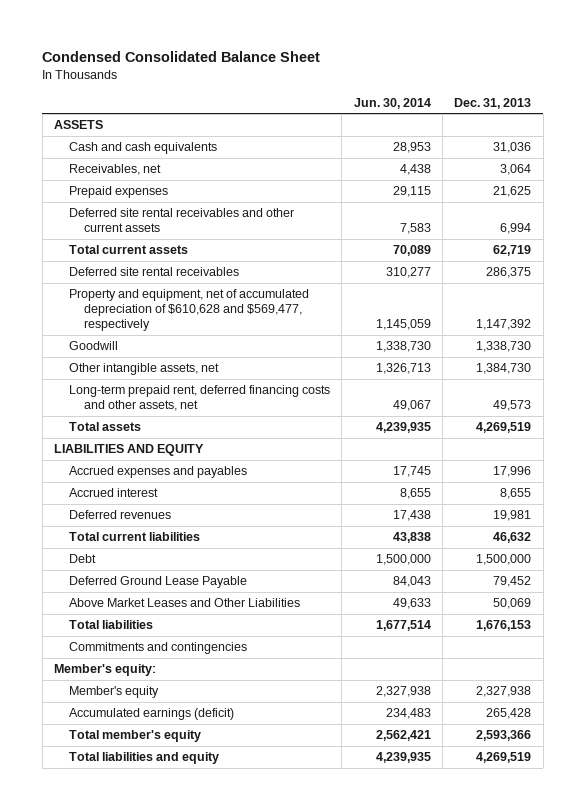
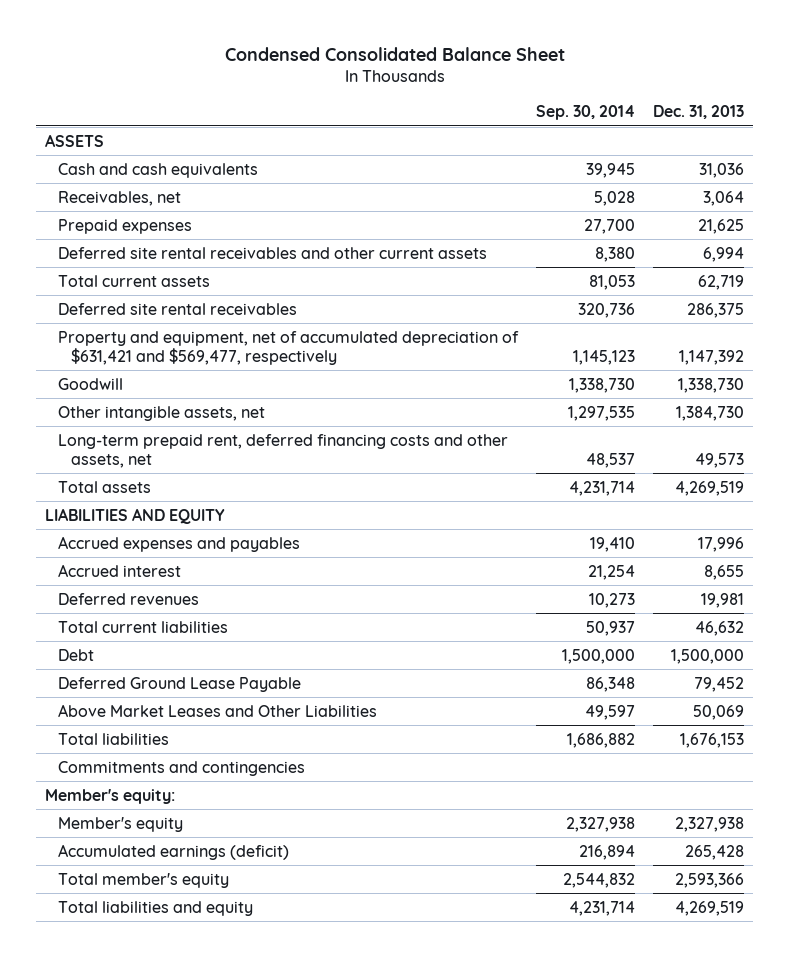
- | Jun. 30, 2014 | Dec. 31, 2013
+ | Sep. 30, 2014 | Dec. 31, 2013
- Property and equipment, net of accumulated depreciation of $610,628 and $569,477, respectively | 1,145,059 | 1,147,392
+ Property and equipment, net of accumulated depreciation of $631,421 and $569,477, respectively | 1,145,123 | 1,147,392

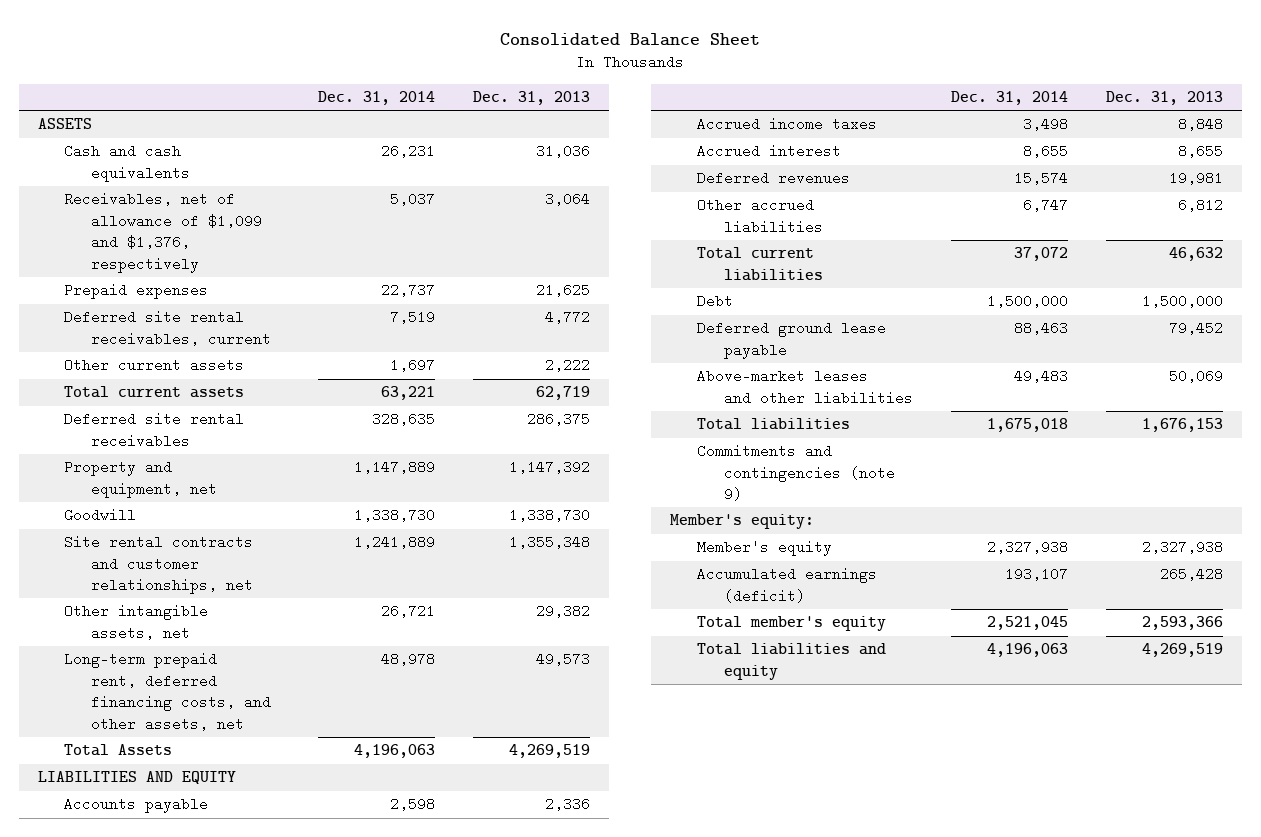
- Condensed Consolidated Balance Sheet
+ Consolidated Balance Sheet
- | Sep. 30, 2014 | Dec. 31, 2013
+ | Dec. 31, 2014 | Dec. 31, 2013
- Receivables, net | 5,028 | 3,064
+ Receivables, net of allowance of $1,099 and $1,376, respectively | 5,037 | 3,064
- Deferred site rental receivables and other current assets | 8,380 | 6,994
+ Deferred site rental receivables, current | 7,519 | 4,772
+ Other current assets | 1,697 | 2,222
- Property and equipment, net of accumulated depreciation of $631,421 and $569,477, respectively | 1,145,123 | 1,147,392
+ Property and equipment, net | 1,147,889 | 1,147,392
- Other intangible assets, net | 1,297,535 | 1,384,730
- Long-term prepaid rent, deferred financing costs and other assets, net | 48,537 | 49,573
- Total assets | 4,231,714 | 4,269,519
+ Site rental contracts and customer relationships, net | 1,241,889 | 1,355,348
+ Other intangible assets, net | 26,721 | 29,382
+ Long-term prepaid rent, deferred financing costs, and other assets, net | 48,978 | 49,573
+ Total Assets | 4,196,063 | 4,269,519
- Accrued expenses and payables | 19,410 | 17,996
+ Accounts payable | 2,598 | 2,336
+ Accrued income taxes | 3,498 | 8,848
+ Other accrued liabilities | 6,747 | 6,812
- Deferred Ground Lease Payable | 86,348 | 79,452
- Above Market Leases and Other Liabilities | 49,597 | 50,069
+ Deferred ground lease payable | 88,463 | 79,452
+ Above-market leases and other liabilities | 49,483 | 50,069
- Commitments and contingencies
+ Commitments and contingencies (note 9)

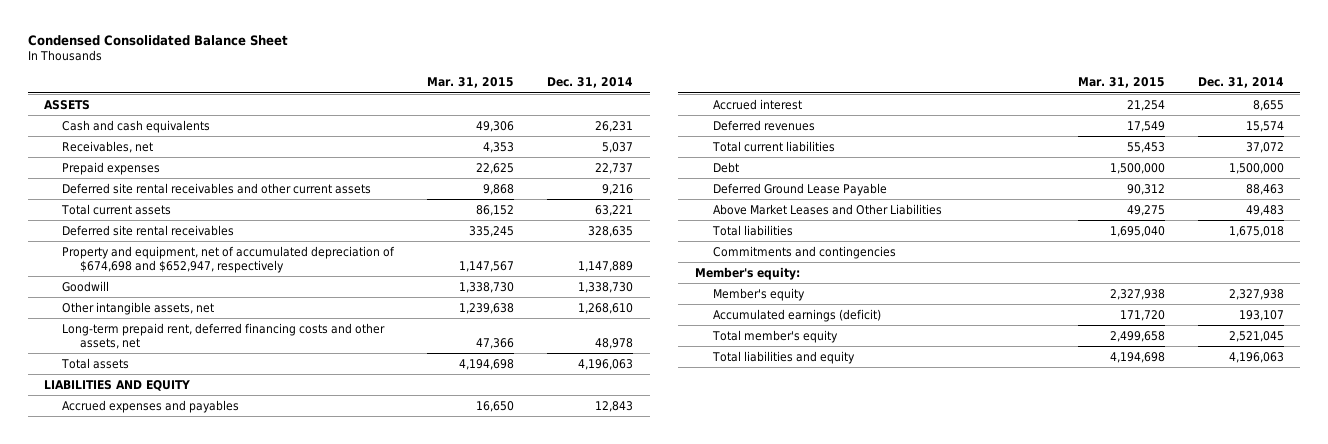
- Consolidated Balance Sheet
+ Condensed Consolidated Balance Sheet
- | Dec. 31, 2014 | Dec. 31, 2013
+ | Mar. 31, 2015 | Dec. 31, 2014
- Receivables, net of allowance of $1,099 and $1,376, respectively | 5,037 | 3,064
+ Receivables, net | 4,353 | 5,037
- Deferred site rental receivables, current | 7,519 | 4,772
- Other current assets | 1,697 | 2,222
+ Deferred site rental receivables and other current assets | 9,868 | 9,216
- Property and equipment, net | 1,147,889 | 1,147,392
+ Property and equipment, net of accumulated depreciation of $674,698 and $652,947, respectively | 1,147,567 | 1,147,889
- Site rental contracts and customer relationships, net | 1,241,889 | 1,355,348
- Other intangible assets, net | 26,721 | 29,382
- Long-term prepaid rent, deferred financing costs, and other assets, net | 48,978 | 49,573
- Total Assets | 4,196,063 | 4,269,519
+ Other intangible assets, net | 1,239,638 | 1,268,610
+ Long-term prepaid rent, deferred financing costs and other assets, net | 47,366 | 48,978
+ Total assets | 4,194,698 | 4,196,063
- Accounts payable | 2,598 | 2,336
- Accrued income taxes | 3,498 | 8,848
+ Accrued expenses and payables | 16,650 | 12,843
- Other accrued liabilities | 6,747 | 6,812
- Deferred ground lease payable | 88,463 | 79,452
- Above-market leases and other liabilities | 49,483 | 50,069
+ Deferred Ground Lease Payable | 90,312 | 88,463
+ Above Market Leases and Other Liabilities | 49,275 | 49,483
- Commitments and contingencies (note 9)
+ Commitments and contingencies

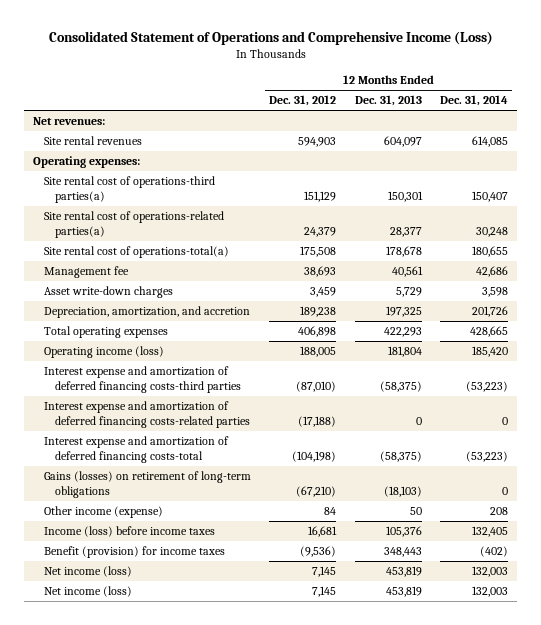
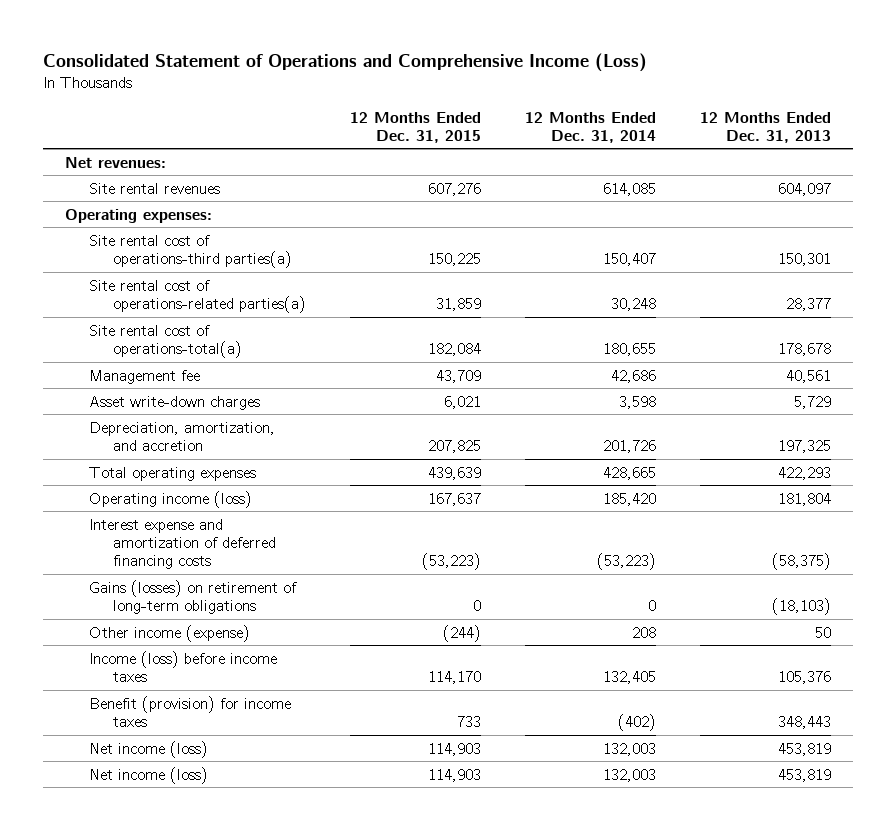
- | 12 Months Ended Dec. 31, 2012 | 12 Months Ended Dec. 31, 2013 | 12 Months Ended Dec. 31, 2014
+ | 12 Months Ended Dec. 31, 2015 | 12 Months Ended Dec. 31, 2014 | 12 Months Ended Dec. 31, 2013
- Interest expense and amortization of deferred financing costs-third parties | (87,010) | (58,375) | (53,223)
- Interest expense and amortization of deferred financing costs-related parties | (17,188) | 0 | 0
- Interest expense and amortization of deferred financing costs-total | (104,198) | (58,375) | (53,223)
+ Interest expense and amortization of deferred financing costs | (53,223) | (53,223) | (58,375)

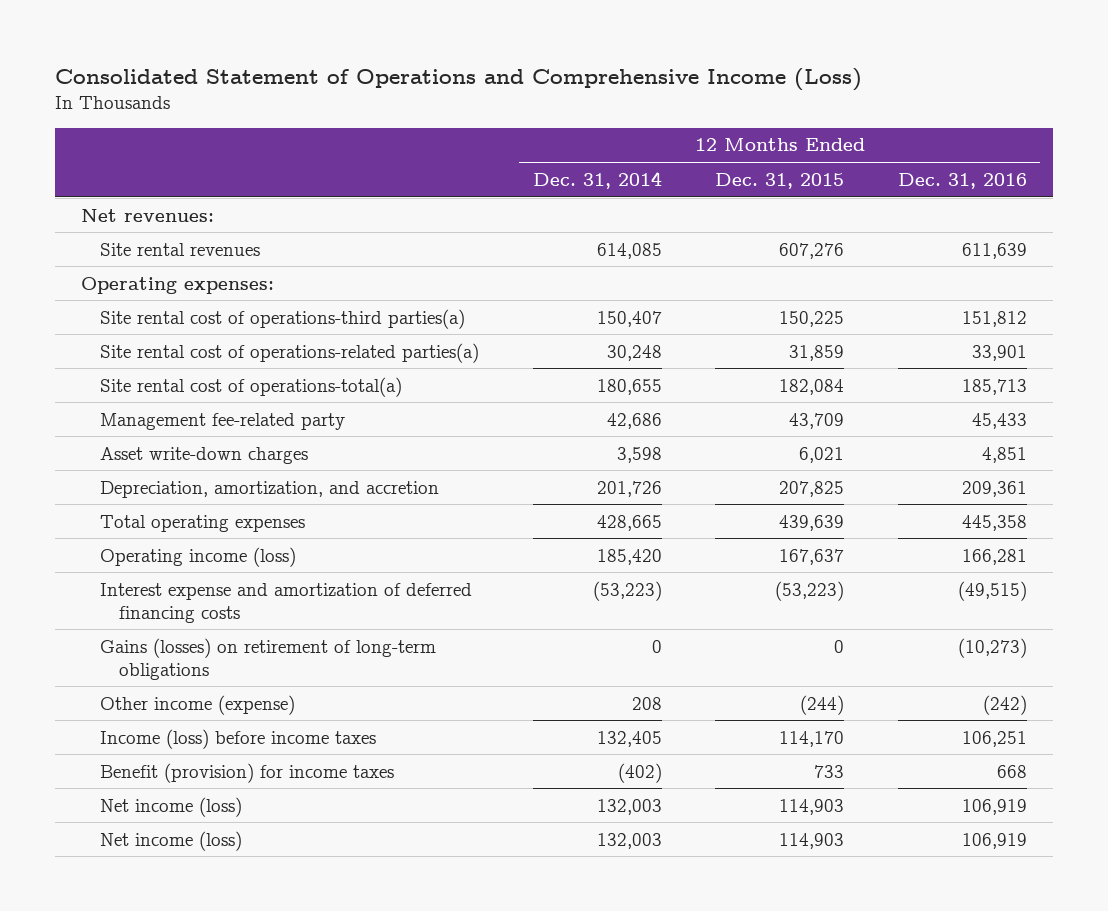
- | 12 Months Ended Dec. 31, 2015 | 12 Months Ended Dec. 31, 2014 | 12 Months Ended Dec. 31, 2013
+ | 12 Months Ended Dec. 31, 2014 | 12 Months Ended Dec. 31, 2015 | 12 Months Ended Dec. 31, 2016
- Management fee | 43,709 | 42,686 | 40,561
+ Management fee-related party | 42,686 | 43,709 | 45,433

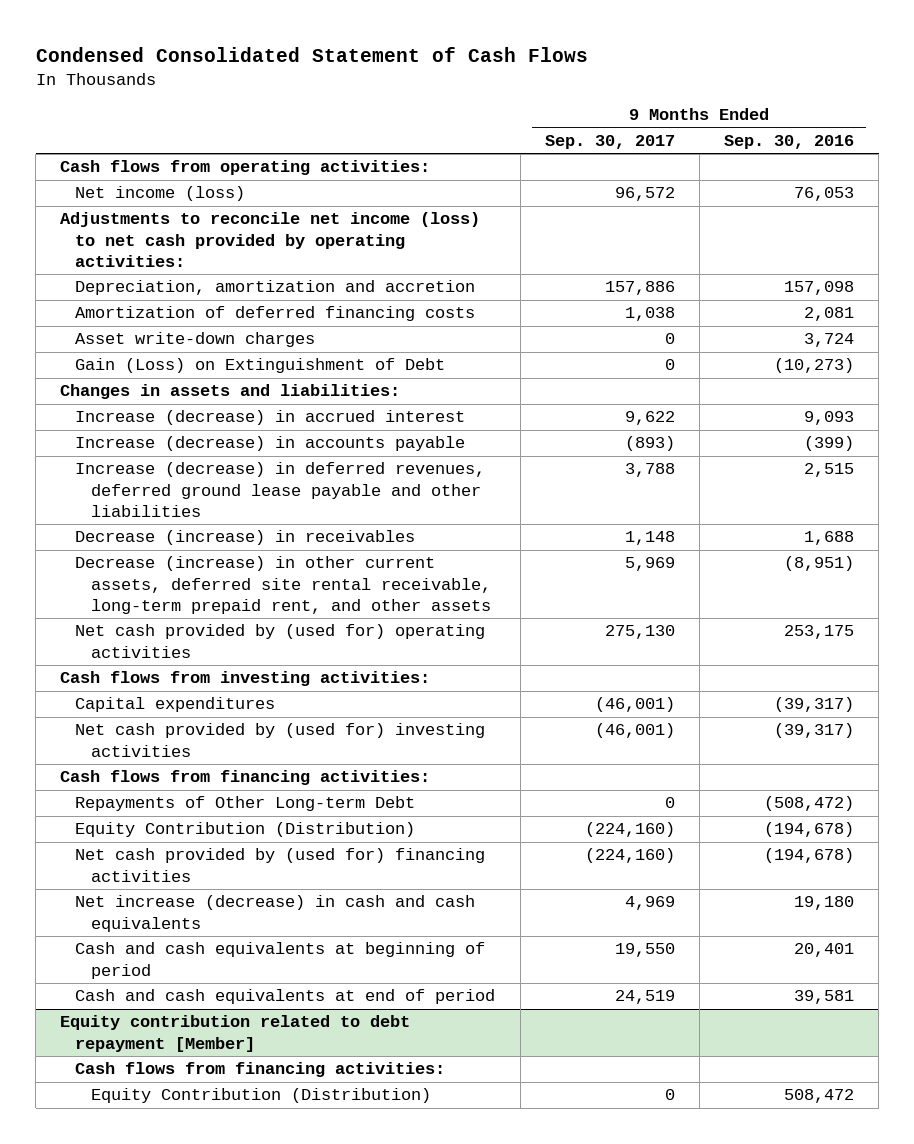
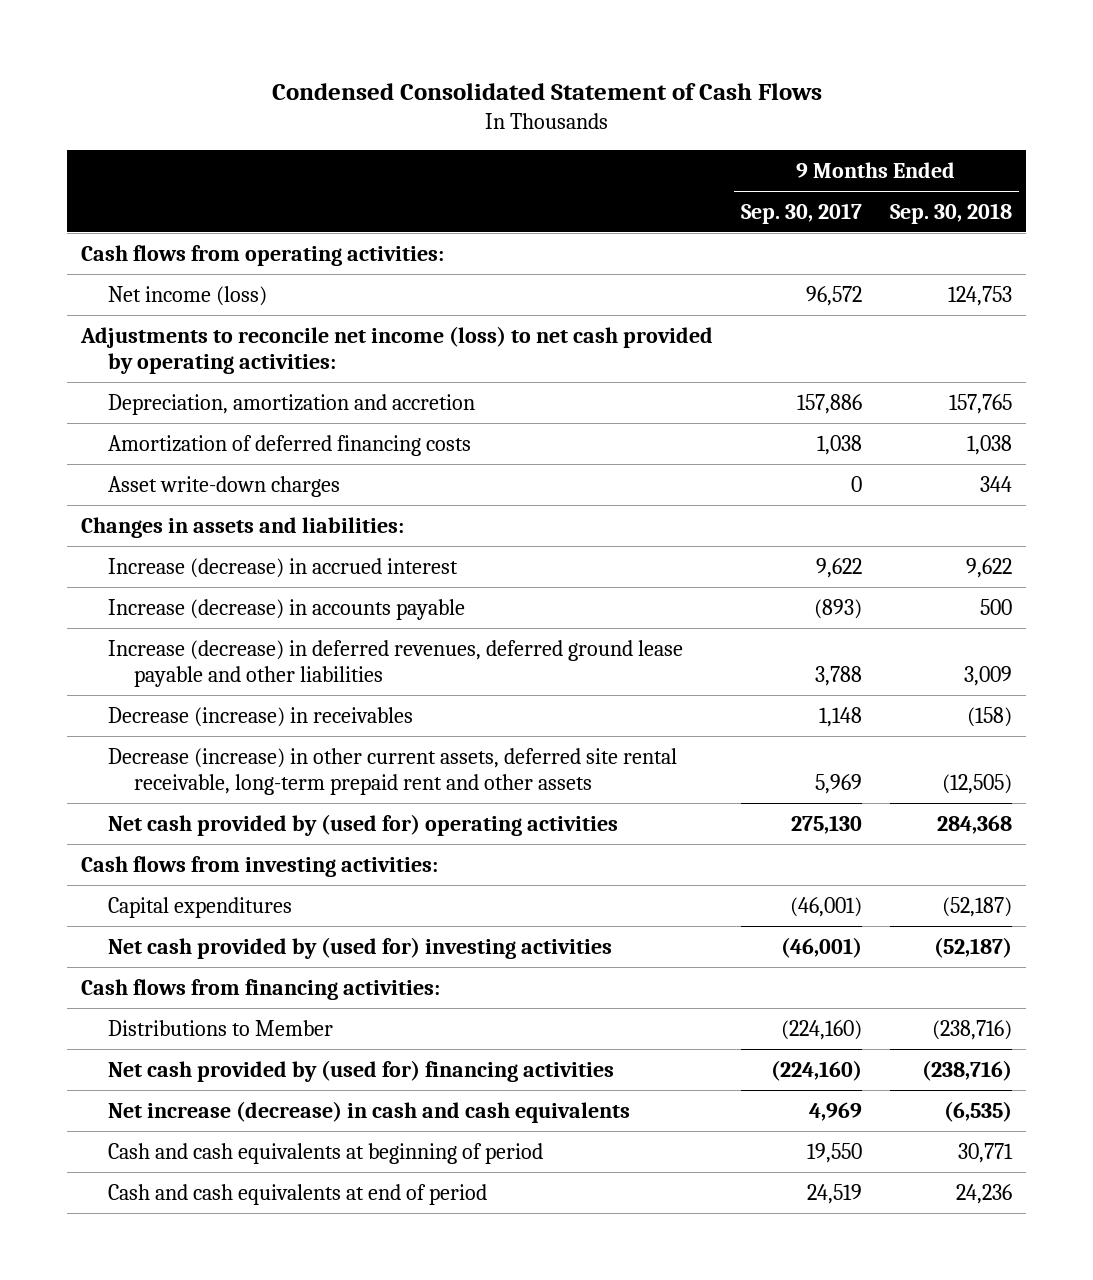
- | 9 Months Ended Sep. 30, 2017 | 9 Months Ended Sep. 30, 2016
+ | 9 Months Ended Sep. 30, 2017 | 9 Months Ended Sep. 30, 2018
- Gain (Loss) on Extinguishment of Debt | 0 | (10,273)
- Decrease (increase) in other current assets, deferred site rental receivable, long-term prepaid rent, and other assets | 5,969 | (8,951)
+ Decrease (increase) in other current assets, deferred site rental receivable, long-term prepaid rent and other assets | 5,969 | (12,505)
- Repayments of Other Long-term Debt | 0 | (508,472)
- Equity Contribution (Distribution) | (224,160) | (194,678)
+ Distributions to Member | (224,160) | (238,716)
- Equity contribution related to debt repayment [Member]
- Cash flows from financing activities:
- Equity Contribution (Distribution) | 0 | 508,472

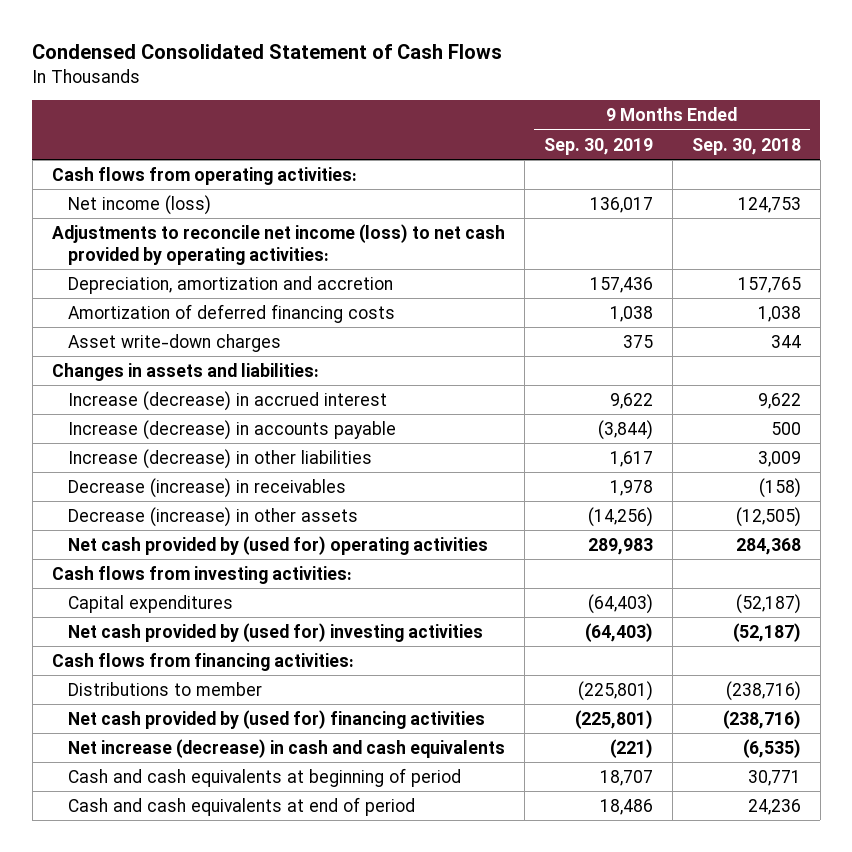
- | 9 Months Ended Sep. 30, 2017 | 9 Months Ended Sep. 30, 2018
+ | 9 Months Ended Sep. 30, 2019 | 9 Months Ended Sep. 30, 2018
- Increase (decrease) in deferred revenues, deferred ground lease payable and other liabilities | 3,788 | 3,009
+ Increase (decrease) in other liabilities | 1,617 | 3,009
- Decrease (increase) in other current assets, deferred site rental receivable, long-term prepaid rent and other assets | 5,969 | (12,505)
+ Decrease (increase) in other assets | (14,256) | (12,505)
- Distributions to Member | (224,160) | (238,716)
+ Distributions to member | (225,801) | (238,716)

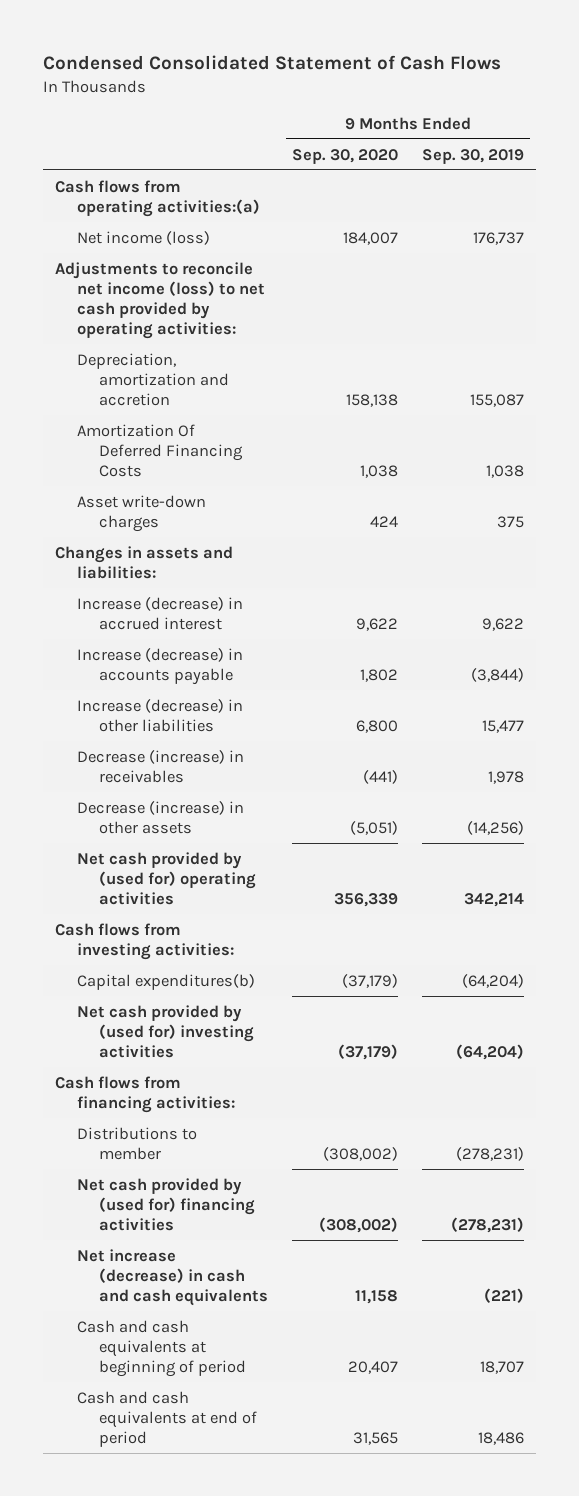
- | 9 Months Ended Sep. 30, 2019 | 9 Months Ended Sep. 30, 2018
+ | 9 Months Ended Sep. 30, 2020 | 9 Months Ended Sep. 30, 2019
- Cash flows from operating activities:
- Net income (loss) | 136,017 | 124,753
+ Cash flows from operating activities:(a)
+ Net income (loss) | 184,007 | 176,737
- Depreciation, amortization and accretion | 157,436 | 157,765
- Amortization of deferred financing costs | 1,038 | 1,038
+ Depreciation, amortization and accretion | 158,138 | 155,087
+ Amortization Of Deferred Financing Costs | 1,038 | 1,038
- Increase (decrease) in other liabilities | 1,617 | 3,009
+ Increase (decrease) in other liabilities | 6,800 | 15,477
- Net cash provided by (used for) operating activities | 289,983 | 284,368
+ Net cash provided by (used for) operating activities | 356,339 | 342,214
- Capital expenditures | (64,403) | (52,187)
- Net cash provided by (used for) investing activities | (64,403) | (52,187)
+ Capital expenditures(b) | (37,179) | (64,204)
+ Net cash provided by (used for) investing activities | (37,179) | (64,204)
- Distributions to member | (225,801) | (238,716)
- Net cash provided by (used for) financing activities | (225,801) | (238,716)
+ Distributions to member | (308,002) | (278,231)
+ Net cash provided by (used for) financing activities | (308,002) | (278,231)

